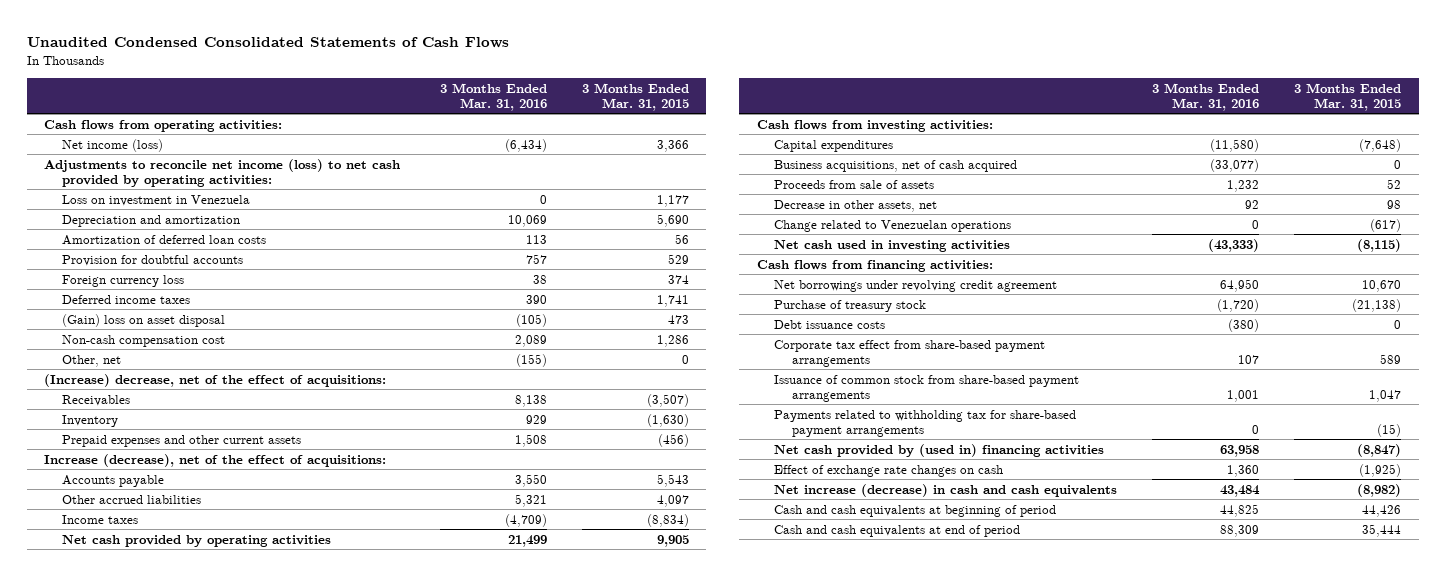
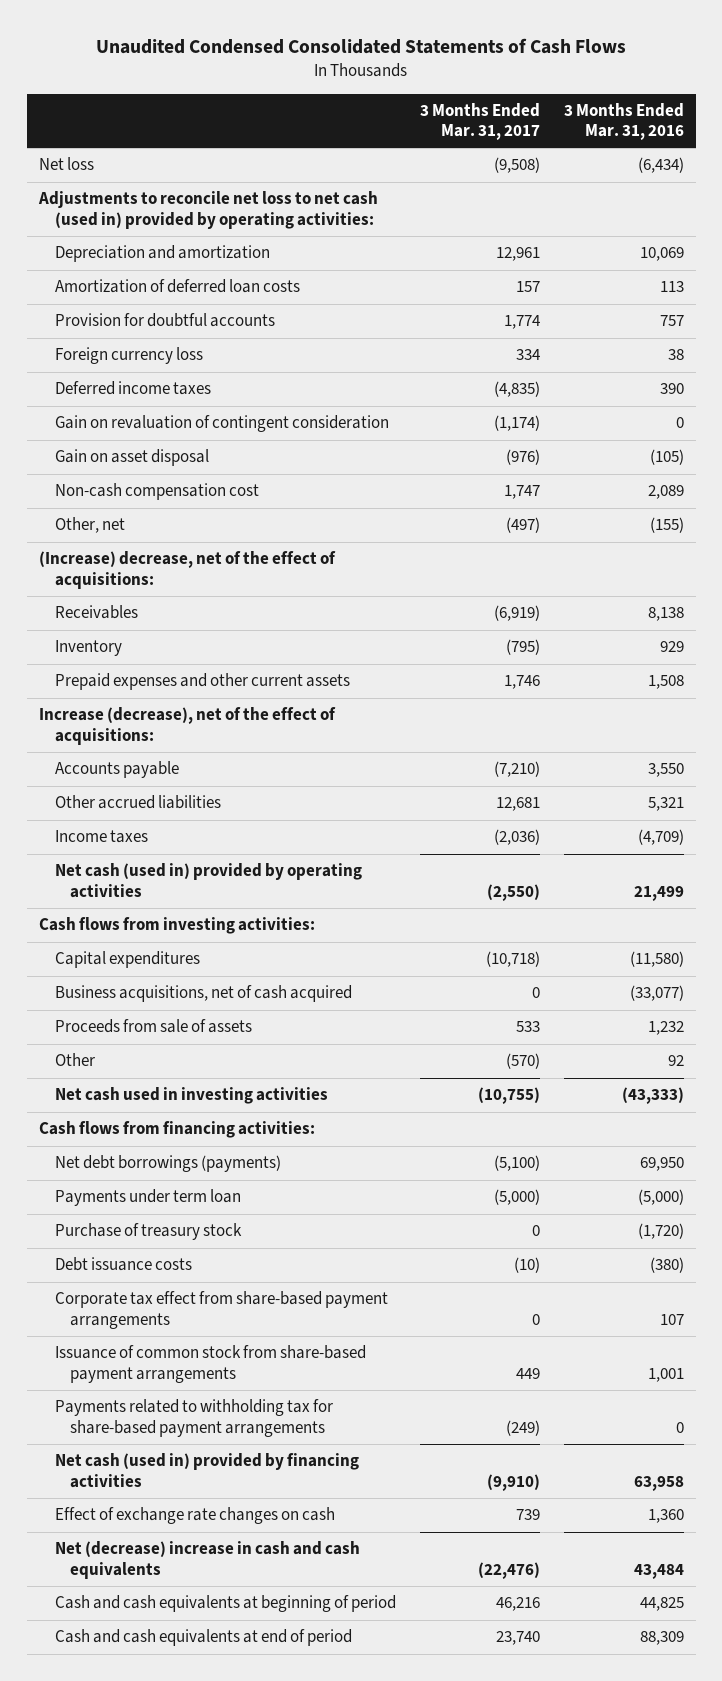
- | 3 Months Ended Mar. 31, 2016 | 3 Months Ended Mar. 31, 2015
+ | 3 Months Ended Mar. 31, 2017 | 3 Months Ended Mar. 31, 2016
- Cash flows from operating activities:
- Net income (loss) | (6,434) | 3,366
- Adjustments to reconcile net income (loss) to net cash provided by operating activities:
- Loss on investment in Venezuela | 0 | 1,177
+ Net loss | (9,508) | (6,434)
+ Adjustments to reconcile net loss to net cash (used in) provided by operating activities:
- (Gain) loss on asset disposal | (105) | 473
+ Gain on revaluation of contingent consideration | (1,174) | 0
+ Gain on asset disposal | (976) | (105)
- Net cash provided by operating activities | 21,499 | 9,905
+ Net cash (used in) provided by operating activities | (2,550) | 21,499
- Decrease in other assets, net | 92 | 98
- Change related to Venezuelan operations | 0 | (617)
+ Other | (570) | 92
- Net borrowings under revolving credit agreement | 64,950 | 10,670
+ Net debt borrowings (payments) | (5,100) | 69,950
+ Payments under term loan | (5,000) | (5,000)
- Net cash provided by (used in) financing activities | 63,958 | (8,847)
+ Net cash (used in) provided by financing activities | (9,910) | 63,958
- Net increase (decrease) in cash and cash equivalents | 43,484 | (8,982)
+ Net (decrease) increase in cash and cash equivalents | (22,476) | 43,484

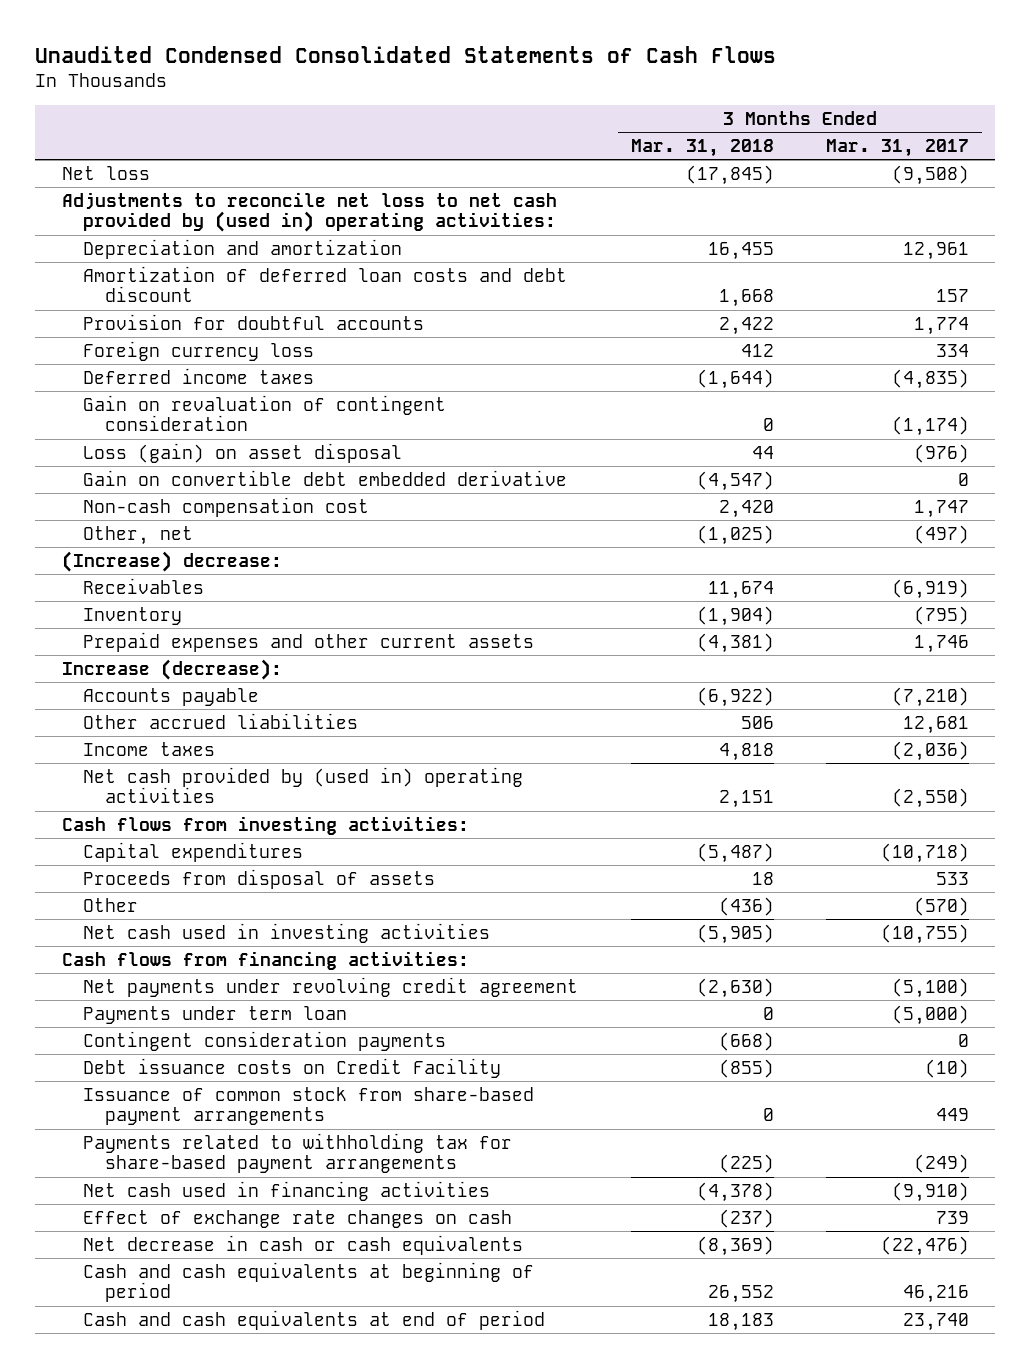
- | 3 Months Ended Mar. 31, 2017 | 3 Months Ended Mar. 31, 2016
+ | 3 Months Ended Mar. 31, 2018 | 3 Months Ended Mar. 31, 2017
- Adjustments to reconcile net loss to net cash (used in) provided by operating activities:
+ Adjustments to reconcile net loss to net cash provided by (used in) operating activities:
- Amortization of deferred loan costs | 157 | 113
+ Amortization of deferred loan costs and debt discount | 1,668 | 157
- Gain on asset disposal | (976) | (105)
+ Loss (gain) on asset disposal | 44 | (976)
+ Gain on convertible debt embedded derivative | (4,547) | 0
- (Increase) decrease, net of the effect of acquisitions:
+ (Increase) decrease:
- Increase (decrease), net of the effect of acquisitions:
+ Increase (decrease):
- Net cash (used in) provided by operating activities | (2,550) | 21,499
+ Net cash provided by (used in) operating activities | 2,151 | (2,550)
- Business acquisitions, net of cash acquired | 0 | (33,077)
- Proceeds from sale of assets | 533 | 1,232
+ Proceeds from disposal of assets | 18 | 533
- Net debt borrowings (payments) | (5,100) | 69,950
+ Net payments under revolving credit agreement | (2,630) | (5,100)
- Purchase of treasury stock | 0 | (1,720)
- Debt issuance costs | (10) | (380)
- Corporate tax effect from share-based payment arrangements | 0 | 107
+ Contingent consideration payments | (668) | 0
+ Debt issuance costs on Credit Facility | (855) | (10)
- Net cash (used in) provided by financing activities | (9,910) | 63,958
+ Net cash used in financing activities | (4,378) | (9,910)
- Net (decrease) increase in cash and cash equivalents | (22,476) | 43,484
+ Net decrease in cash or cash equivalents | (8,369) | (22,476)

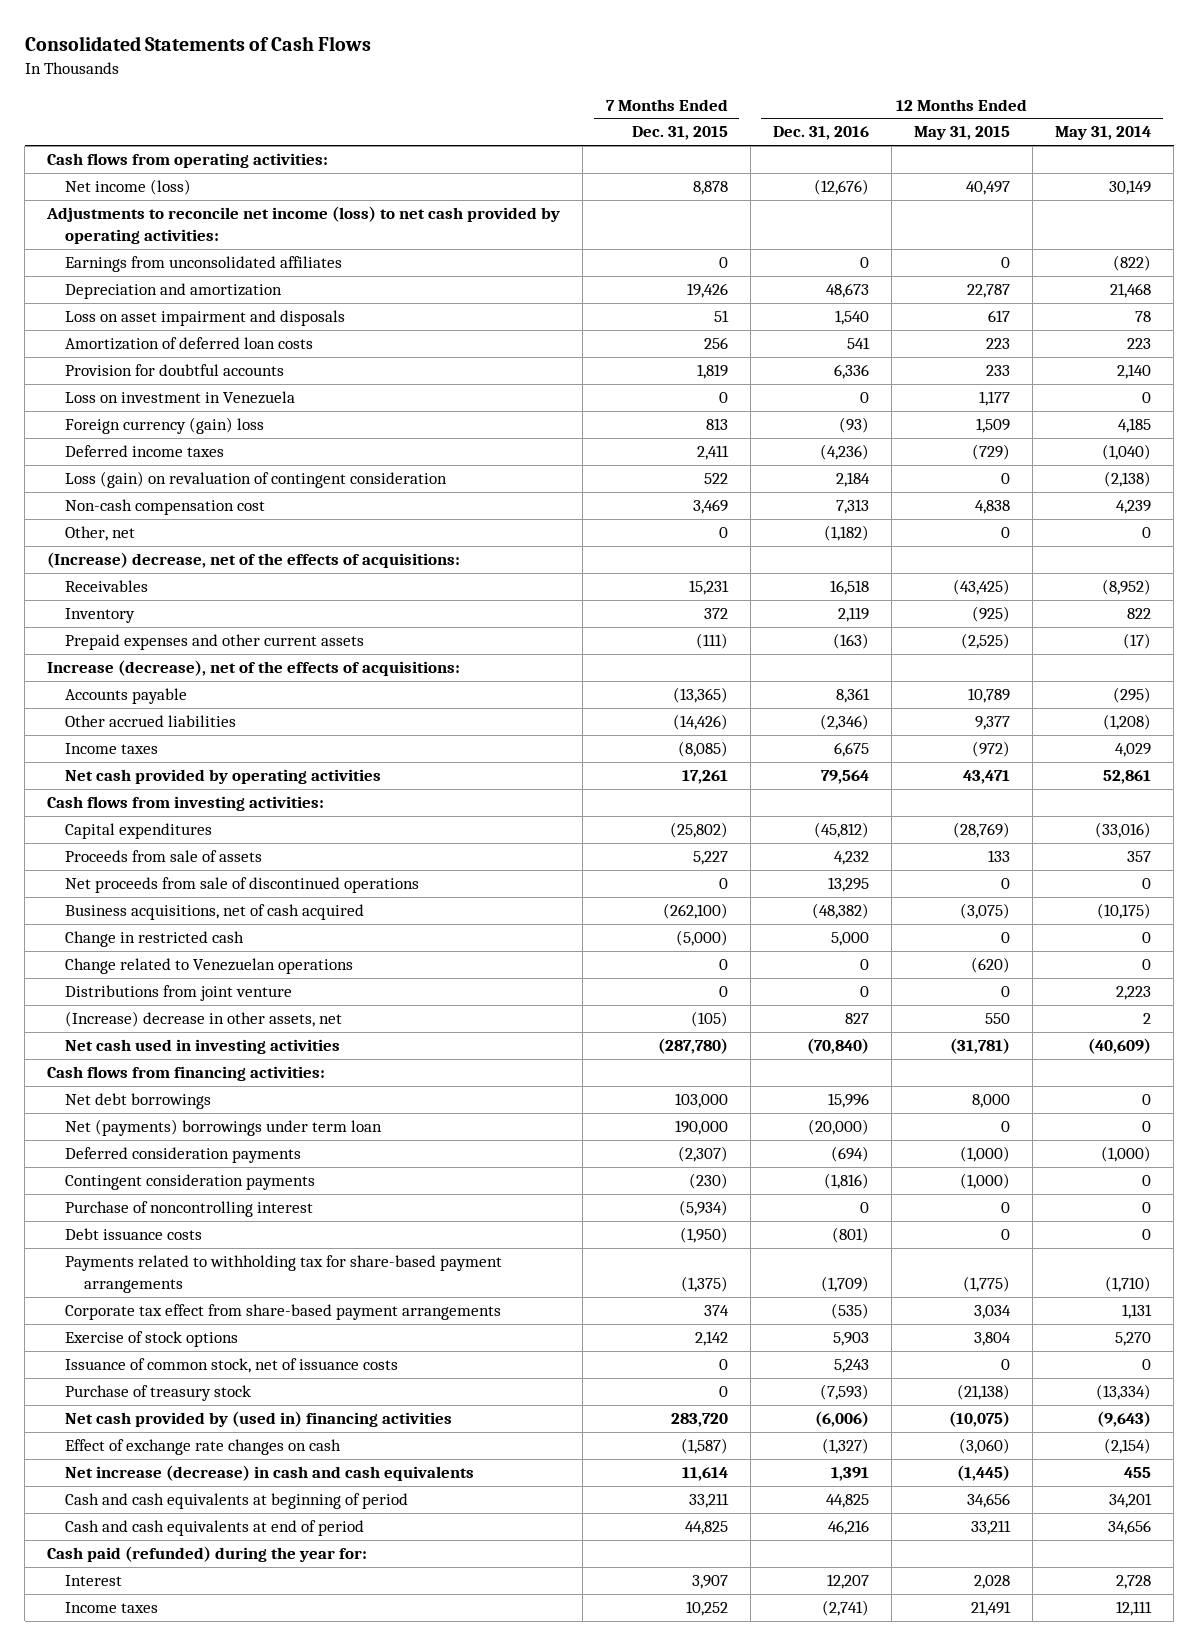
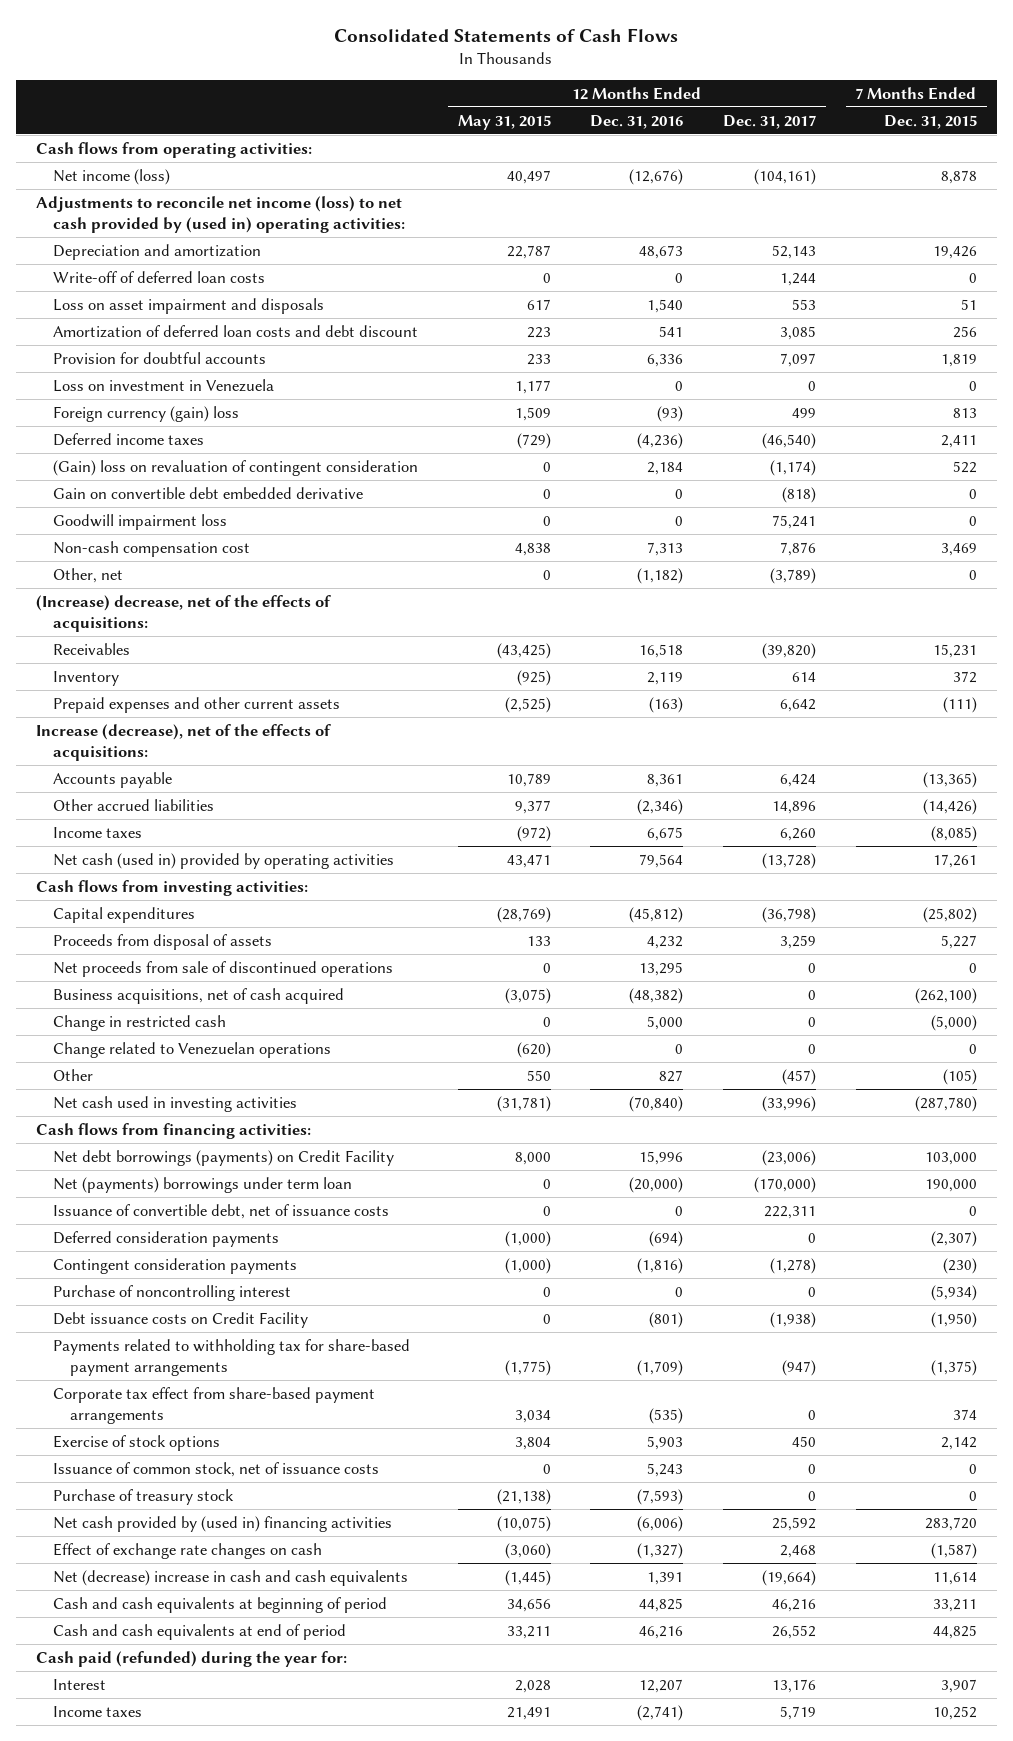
- | 7 Months Ended Dec. 31, 2015 | 12 Months Ended Dec. 31, 2016 | 12 Months Ended May 31, 2015 | 12 Months Ended May 31, 2014
+ | 12 Months Ended May 31, 2015 | 12 Months Ended Dec. 31, 2016 | 12 Months Ended Dec. 31, 2017 | 7 Months Ended Dec. 31, 2015
- Adjustments to reconcile net income (loss) to net cash provided by operating activities:
- Earnings from unconsolidated affiliates | 0 | 0 | 0 | (822)
+ Adjustments to reconcile net income (loss) to net cash provided by (used in) operating activities:
+ Write-off of deferred loan costs | 0 | 0 | 1,244 | 0
- Amortization of deferred loan costs | 256 | 541 | 223 | 223
+ Amortization of deferred loan costs and debt discount | 223 | 541 | 3,085 | 256
- Loss (gain) on revaluation of contingent consideration | 522 | 2,184 | 0 | (2,138)
+ (Gain) loss on revaluation of contingent consideration | 0 | 2,184 | (1,174) | 522
+ Gain on convertible debt embedded derivative | 0 | 0 | (818) | 0
+ Goodwill impairment loss | 0 | 0 | 75,241 | 0
- Net cash provided by operating activities | 17,261 | 79,564 | 43,471 | 52,861
+ Net cash (used in) provided by operating activities | 43,471 | 79,564 | (13,728) | 17,261
- Proceeds from sale of assets | 5,227 | 4,232 | 133 | 357
+ Proceeds from disposal of assets | 133 | 4,232 | 3,259 | 5,227
- Distributions from joint venture | 0 | 0 | 0 | 2,223
- (Increase) decrease in other assets, net | (105) | 827 | 550 | 2
+ Other | 550 | 827 | (457) | (105)
- Net debt borrowings | 103,000 | 15,996 | 8,000 | 0
+ Net debt borrowings (payments) on Credit Facility | 8,000 | 15,996 | (23,006) | 103,000
+ Issuance of convertible debt, net of issuance costs | 0 | 0 | 222,311 | 0
- Debt issuance costs | (1,950) | (801) | 0 | 0
+ Debt issuance costs on Credit Facility | 0 | (801) | (1,938) | (1,950)
- Net increase (decrease) in cash and cash equivalents | 11,614 | 1,391 | (1,445) | 455
+ Net (decrease) increase in cash and cash equivalents | (1,445) | 1,391 | (19,664) | 11,614

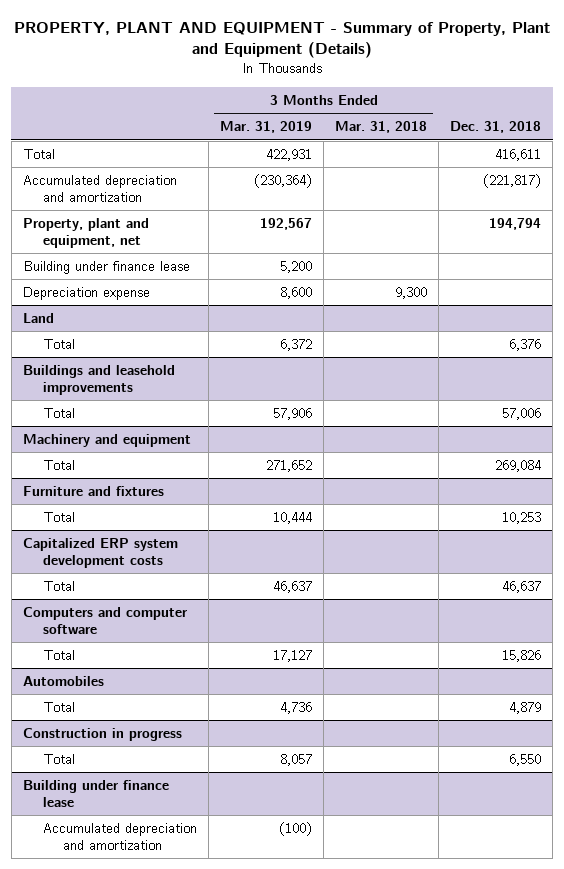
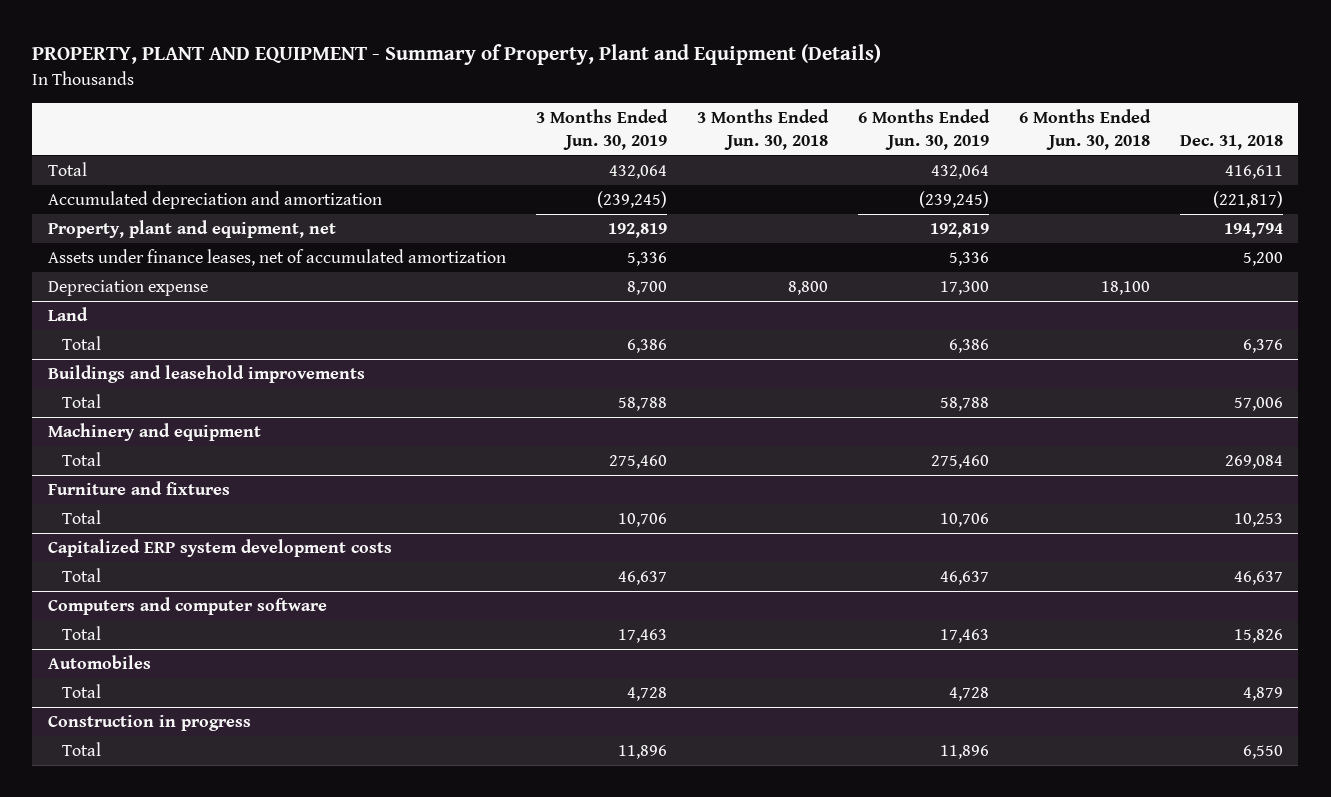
- | 3 Months Ended Mar. 31, 2019 | 3 Months Ended Mar. 31, 2018 | Dec. 31, 2018
+ | 3 Months Ended Jun. 30, 2019 | 3 Months Ended Jun. 30, 2018 | 6 Months Ended Jun. 30, 2019 | 6 Months Ended Jun. 30, 2018 | Dec. 31, 2018
- Building under finance lease | 5,200 | |
+ Assets under finance leases, net of accumulated amortization | 5,336 | | 5,336 | | 5,200
- Building under finance lease
- Accumulated depreciation and amortization | (100) | |

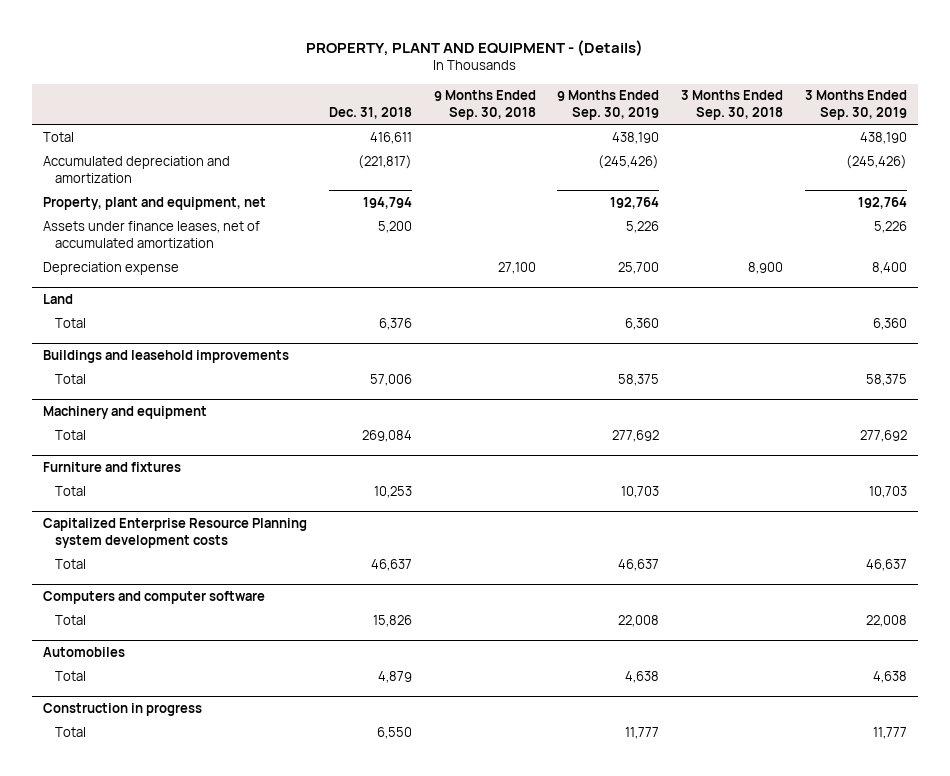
- PROPERTY, PLANT AND EQUIPMENT - Summary of Property, Plant and Equipment (Details)
+ PROPERTY, PLANT AND EQUIPMENT - (Details)
- | 3 Months Ended Jun. 30, 2019 | 3 Months Ended Jun. 30, 2018 | 6 Months Ended Jun. 30, 2019 | 6 Months Ended Jun. 30, 2018 | Dec. 31, 2018
+ | Dec. 31, 2018 | 9 Months Ended Sep. 30, 2018 | 9 Months Ended Sep. 30, 2019 | 3 Months Ended Sep. 30, 2018 | 3 Months Ended Sep. 30, 2019
- Capitalized ERP system development costs
+ Capitalized Enterprise Resource Planning system development costs

